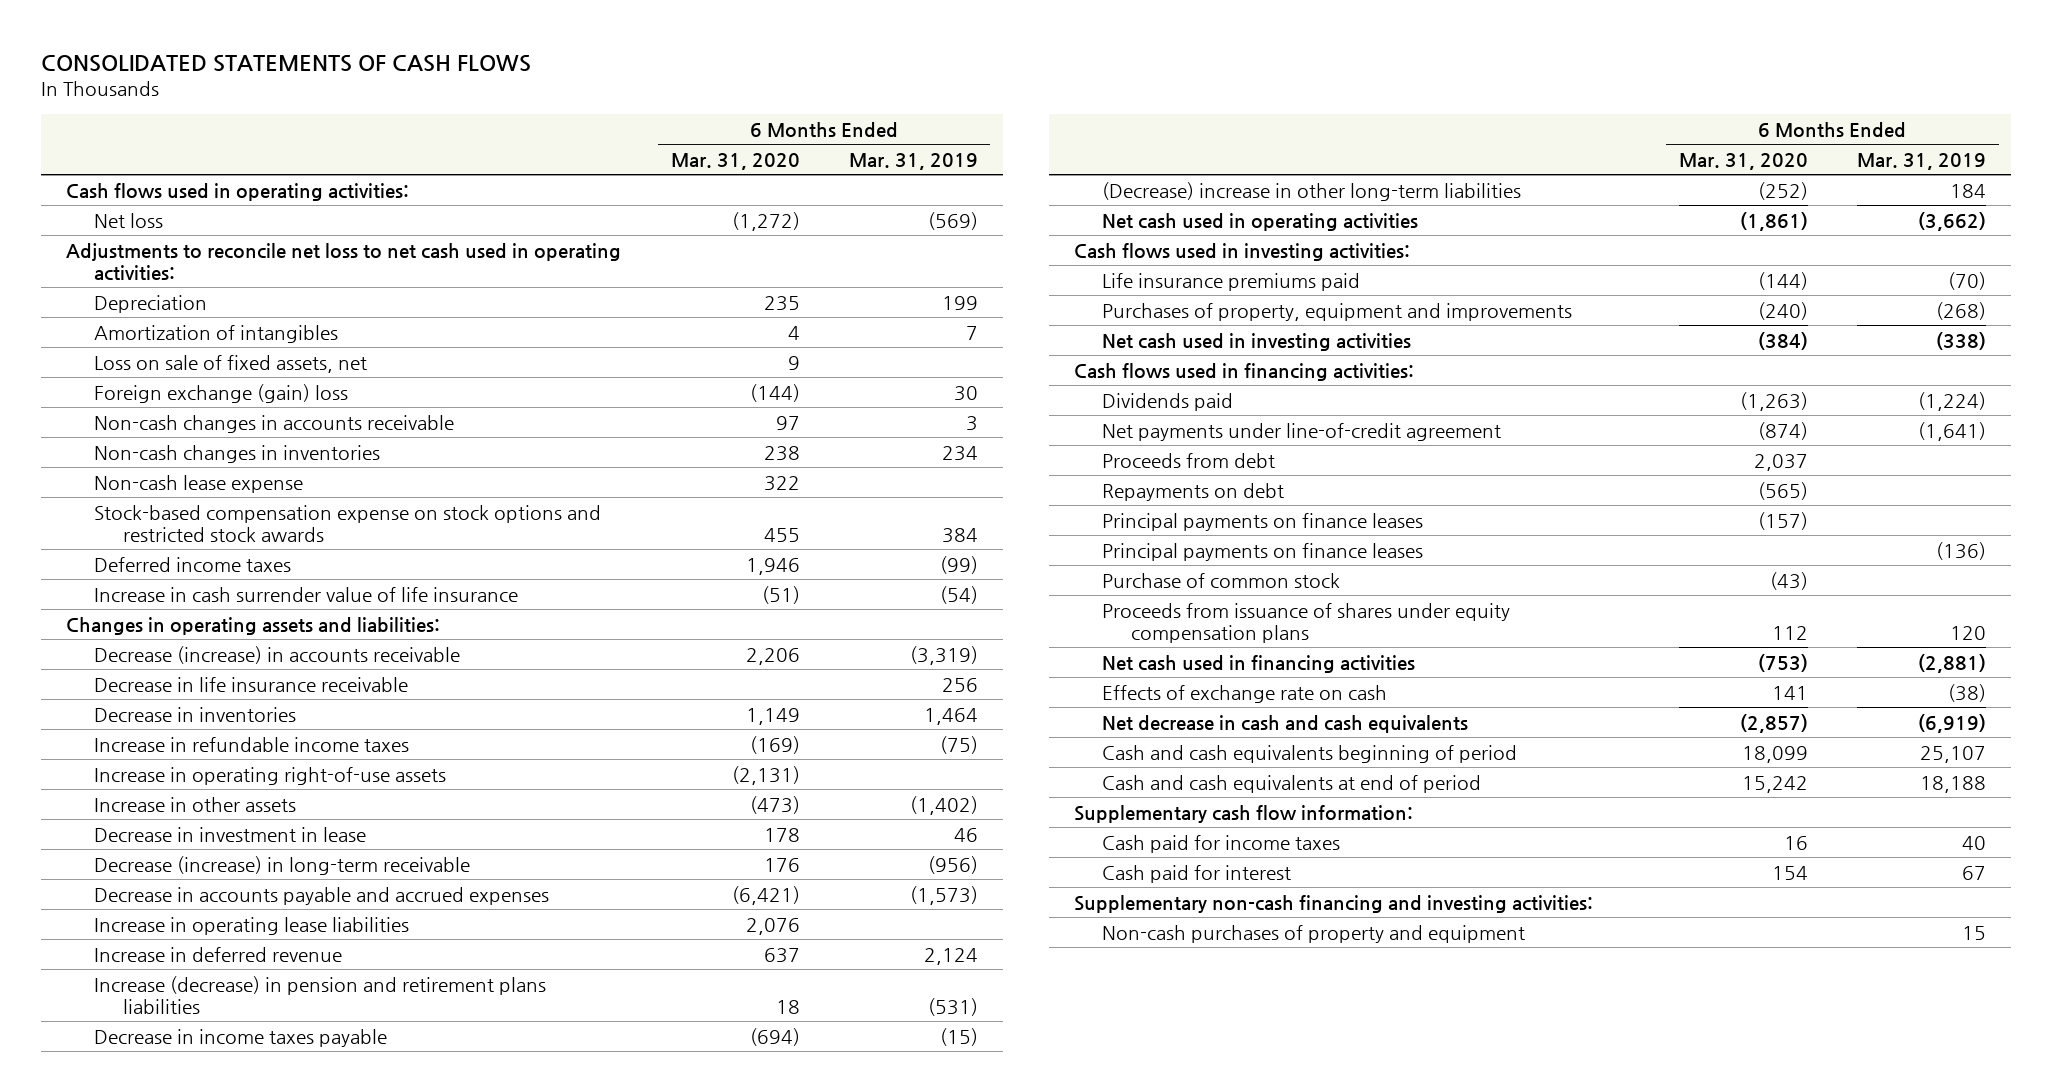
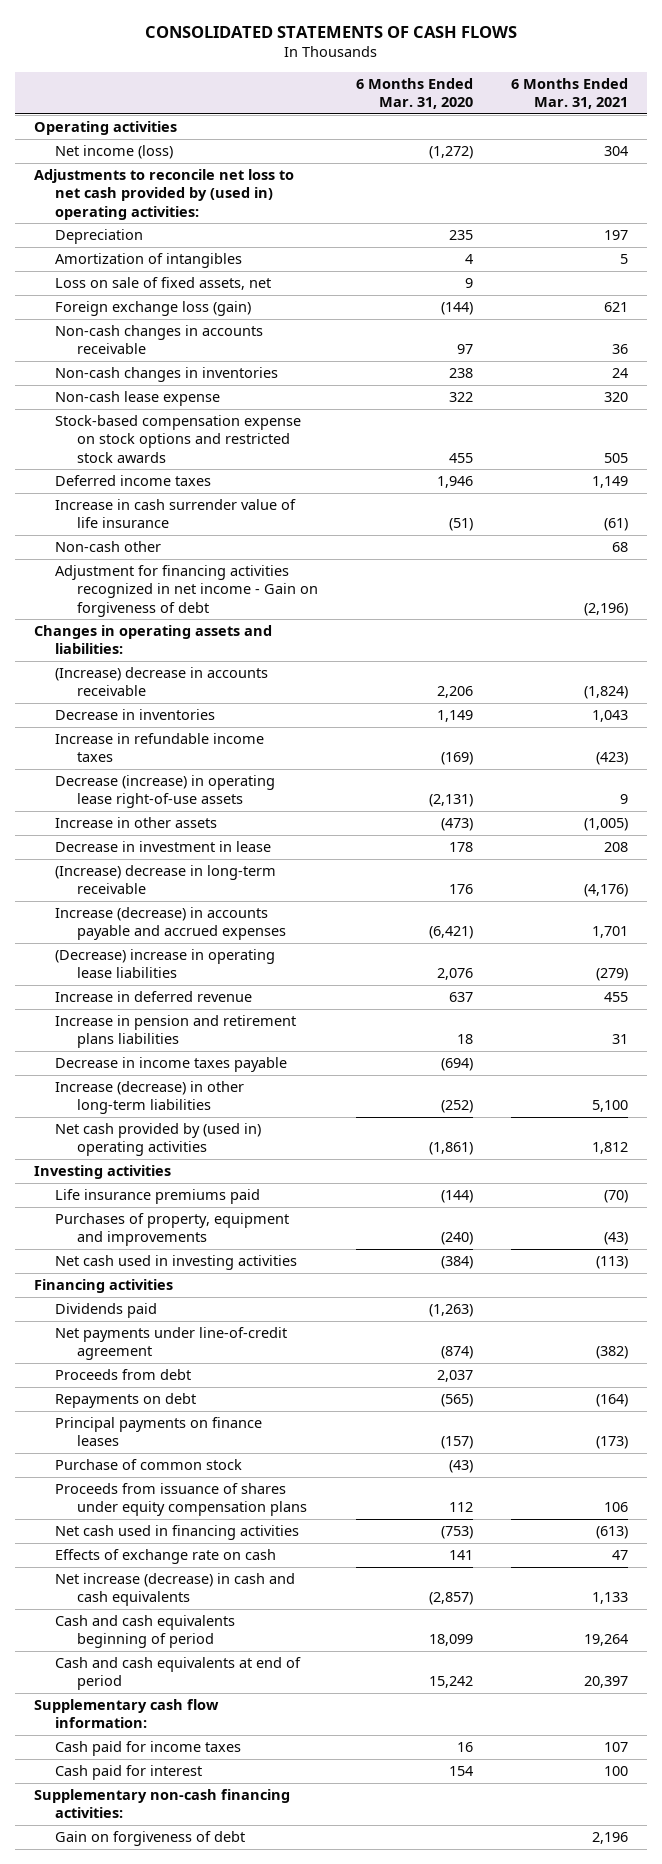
- | 6 Months Ended Mar. 31, 2020 | 6 Months Ended Mar. 31, 2019
+ | 6 Months Ended Mar. 31, 2020 | 6 Months Ended Mar. 31, 2021
- Cash flows used in operating activities:
- Net loss | (1,272) | (569)
- Adjustments to reconcile net loss to net cash used in operating activities:
+ Operating activities
+ Net income (loss) | (1,272) | 304
+ Adjustments to reconcile net loss to net cash provided by (used in) operating activities:
- Foreign exchange (gain) loss | (144) | 30
+ Foreign exchange loss (gain) | (144) | 621
+ Non-cash other | | 68
+ Adjustment for financing activities recognized in net income - Gain on forgiveness of debt | | (2,196)
- Decrease (increase) in accounts receivable | 2,206 | (3,319)
- Decrease in life insurance receivable | | 256
+ (Increase) decrease in accounts receivable | 2,206 | (1,824)
- Increase in operating right-of-use assets | (2,131) |
+ Decrease (increase) in operating lease right-of-use assets | (2,131) | 9
- Decrease (increase) in long-term receivable | 176 | (956)
- Decrease in accounts payable and accrued expenses | (6,421) | (1,573)
- Increase in operating lease liabilities | 2,076 |
+ (Increase) decrease in long-term receivable | 176 | (4,176)
+ Increase (decrease) in accounts payable and accrued expenses | (6,421) | 1,701
+ (Decrease) increase in operating lease liabilities | 2,076 | (279)
- Increase (decrease) in pension and retirement plans liabilities | 18 | (531)
+ Increase in pension and retirement plans liabilities | 18 | 31
- (Decrease) increase in other long-term liabilities | (252) | 184
- Net cash used in operating activities | (1,861) | (3,662)
- Cash flows used in investing activities:
+ Increase (decrease) in other long-term liabilities | (252) | 5,100
+ Net cash provided by (used in) operating activities | (1,861) | 1,812
+ Investing activities
- Cash flows used in financing activities:
+ Financing activities
- Principal payments on finance leases | | (136)
- Net decrease in cash and cash equivalents | (2,857) | (6,919)
+ Net increase (decrease) in cash and cash equivalents | (2,857) | 1,133
- Supplementary non-cash financing and investing activities:
- Non-cash purchases of property and equipment | | 15
+ Supplementary non-cash financing activities:
+ Gain on forgiveness of debt | | 2,196

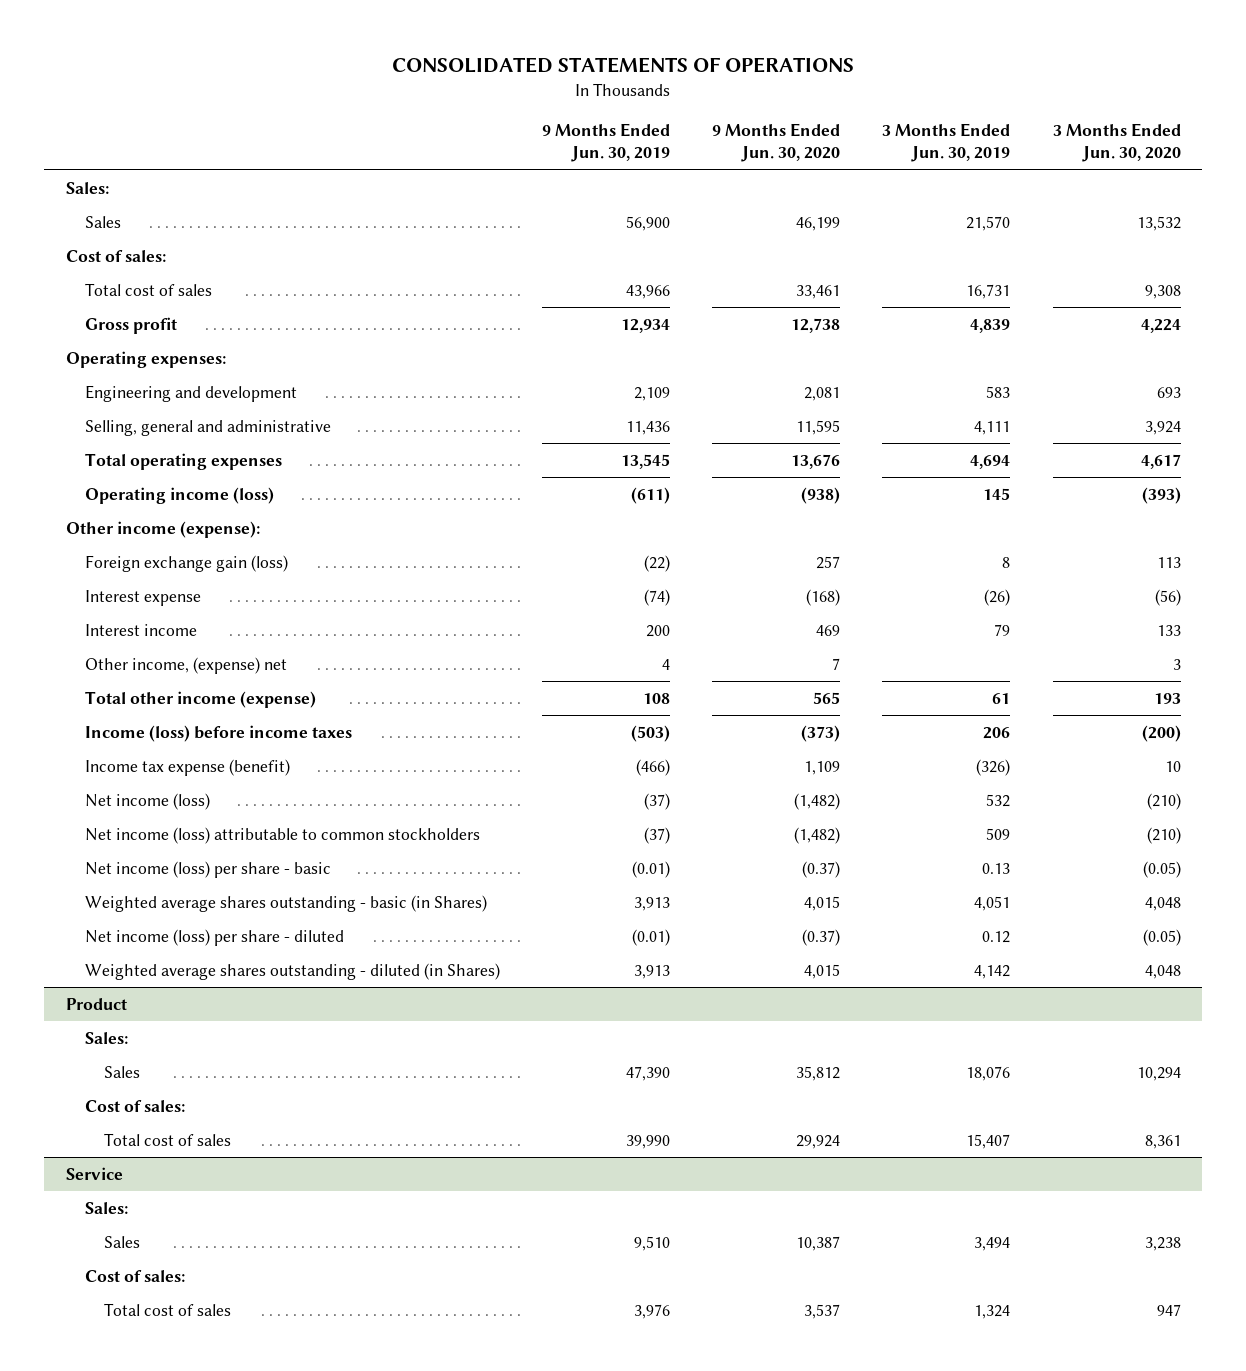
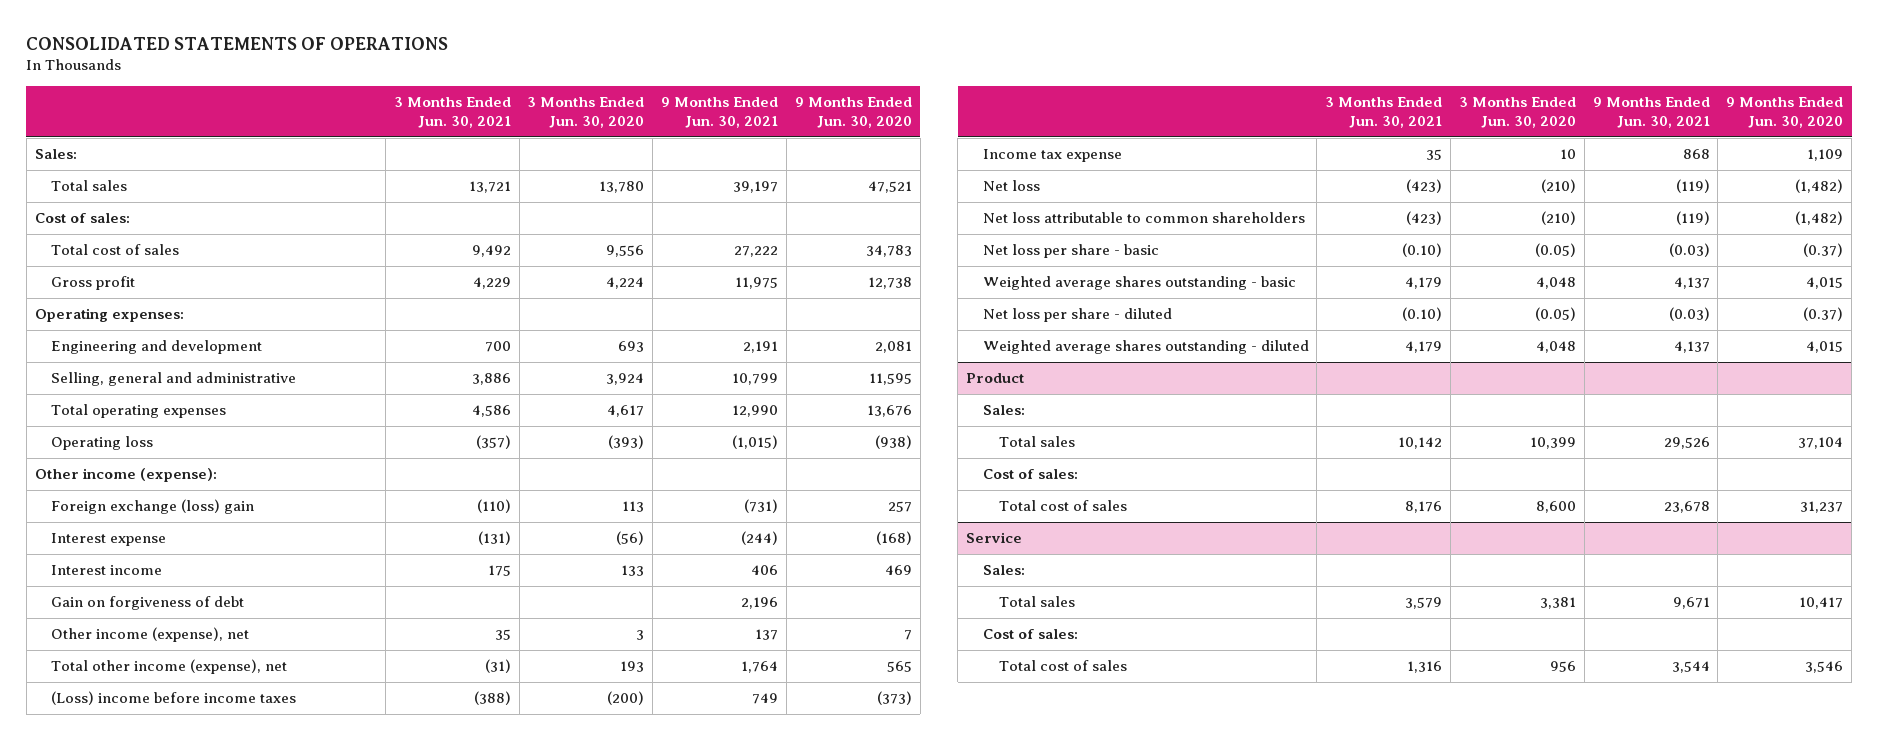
- | 9 Months Ended Jun. 30, 2019 | 9 Months Ended Jun. 30, 2020 | 3 Months Ended Jun. 30, 2019 | 3 Months Ended Jun. 30, 2020
+ | 3 Months Ended Jun. 30, 2021 | 3 Months Ended Jun. 30, 2020 | 9 Months Ended Jun. 30, 2021 | 9 Months Ended Jun. 30, 2020
- Sales | 56,900 | 46,199 | 21,570 | 13,532
+ Total sales | 13,721 | 13,780 | 39,197 | 47,521
- Total cost of sales | 43,966 | 33,461 | 16,731 | 9,308
+ Total cost of sales | 9,492 | 9,556 | 27,222 | 34,783
- Operating income (loss) | (611) | (938) | 145 | (393)
+ Operating loss | (357) | (393) | (1,015) | (938)
- Foreign exchange gain (loss) | (22) | 257 | 8 | 113
+ Foreign exchange (loss) gain | (110) | 113 | (731) | 257
- Other income, (expense) net | 4 | 7 | | 3
- Total other income (expense) | 108 | 565 | 61 | 193
- Income (loss) before income taxes | (503) | (373) | 206 | (200)
- Income tax expense (benefit) | (466) | 1,109 | (326) | 10
- Net income (loss) | (37) | (1,482) | 532 | (210)
- Net income (loss) attributable to common stockholders | (37) | (1,482) | 509 | (210)
- Net income (loss) per share - basic | (0.01) | (0.37) | 0.13 | (0.05)
- Weighted average shares outstanding - basic (in Shares) | 3,913 | 4,015 | 4,051 | 4,048
- Net income (loss) per share - diluted | (0.01) | (0.37) | 0.12 | (0.05)
- Weighted average shares outstanding - diluted (in Shares) | 3,913 | 4,015 | 4,142 | 4,048
+ Gain on forgiveness of debt | | | 2,196 |
+ Other income (expense), net | 35 | 3 | 137 | 7
+ Total other income (expense), net | (31) | 193 | 1,764 | 565
+ (Loss) income before income taxes | (388) | (200) | 749 | (373)
+ Income tax expense | 35 | 10 | 868 | 1,109
+ Net loss | (423) | (210) | (119) | (1,482)
+ Net loss attributable to common shareholders | (423) | (210) | (119) | (1,482)
+ Net loss per share - basic | (0.10) | (0.05) | (0.03) | (0.37)
+ Weighted average shares outstanding - basic | 4,179 | 4,048 | 4,137 | 4,015
+ Net loss per share - diluted | (0.10) | (0.05) | (0.03) | (0.37)
+ Weighted average shares outstanding - diluted | 4,179 | 4,048 | 4,137 | 4,015
@ Product
- Sales | 47,390 | 35,812 | 18,076 | 10,294
+ Total sales | 10,142 | 10,399 | 29,526 | 37,104
- Total cost of sales | 39,990 | 29,924 | 15,407 | 8,361
+ Total cost of sales | 8,176 | 8,600 | 23,678 | 31,237
@ Service
- Sales | 9,510 | 10,387 | 3,494 | 3,238
+ Total sales | 3,579 | 3,381 | 9,671 | 10,417
- Total cost of sales | 3,976 | 3,537 | 1,324 | 947
+ Total cost of sales | 1,316 | 956 | 3,544 | 3,546

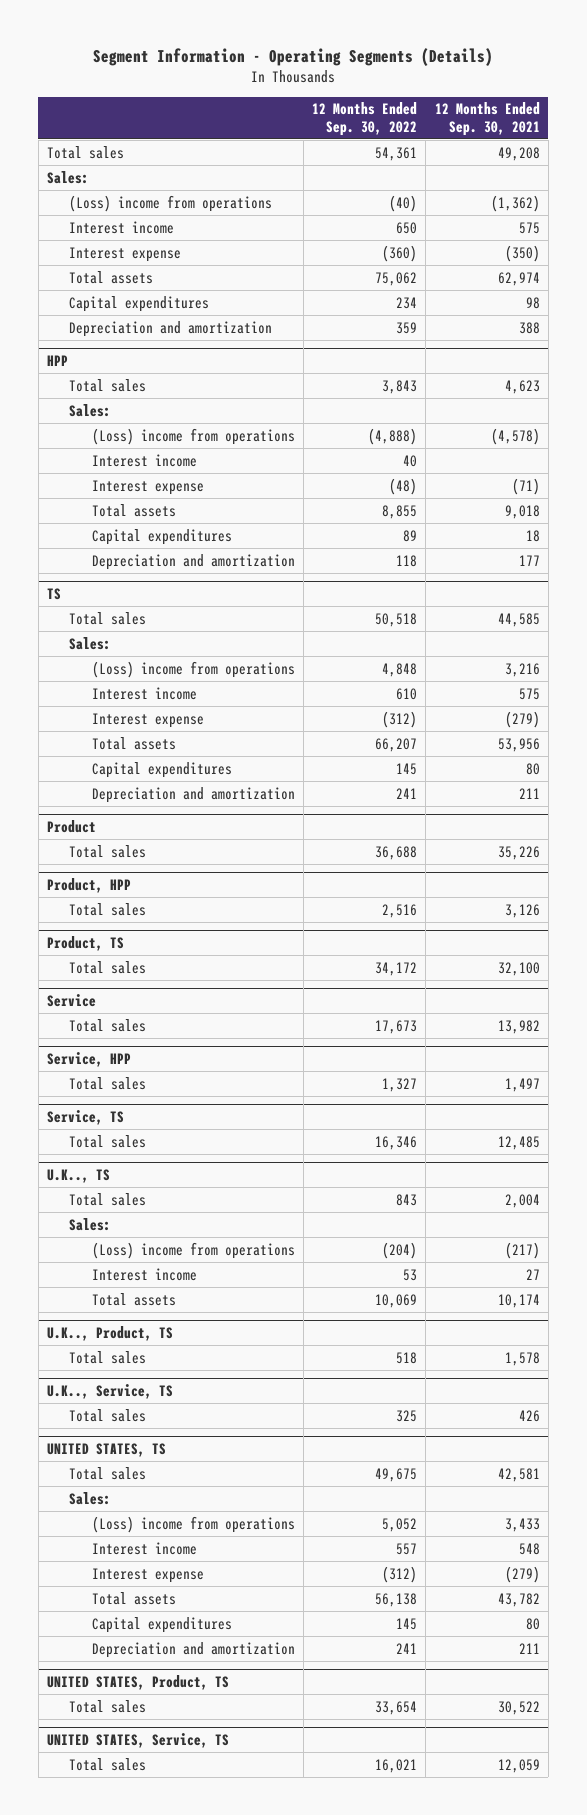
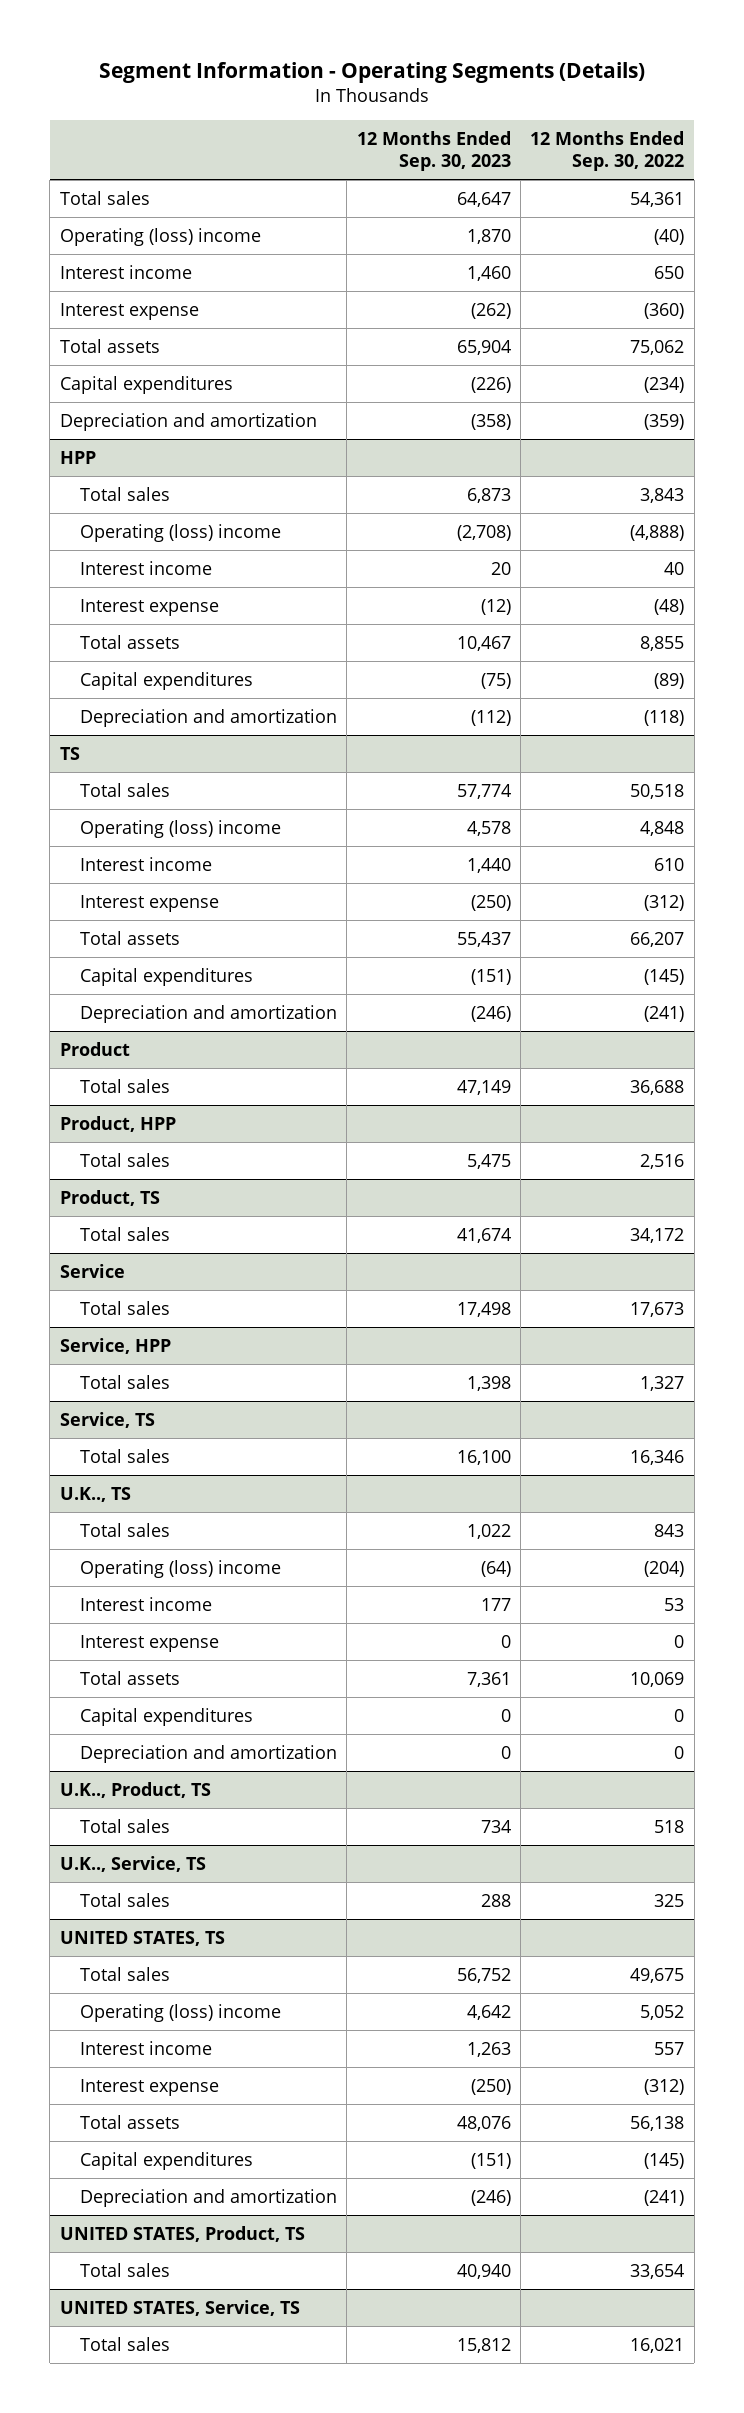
- | 12 Months Ended Sep. 30, 2022 | 12 Months Ended Sep. 30, 2021
+ | 12 Months Ended Sep. 30, 2023 | 12 Months Ended Sep. 30, 2022
- Sales:
- (Loss) income from operations | (40) | (1,362)
+ Operating (loss) income | 1,870 | (40)
- Capital expenditures | 234 | 98
- Depreciation and amortization | 359 | 388
+ Capital expenditures | (226) | (234)
+ Depreciation and amortization | (358) | (359)
@ HPP
- Sales:
- (Loss) income from operations | (4,888) | (4,578)
+ Operating (loss) income | (2,708) | (4,888)
- Capital expenditures | 89 | 18
- Depreciation and amortization | 118 | 177
+ Capital expenditures | (75) | (89)
+ Depreciation and amortization | (112) | (118)
@ TS
- Sales:
- (Loss) income from operations | 4,848 | 3,216
+ Operating (loss) income | 4,578 | 4,848
- Capital expenditures | 145 | 80
- Depreciation and amortization | 241 | 211
+ Capital expenditures | (151) | (145)
+ Depreciation and amortization | (246) | (241)
@ U.K.., TS
- Sales:
- (Loss) income from operations | (204) | (217)
+ Operating (loss) income | (64) | (204)
+ Interest expense | 0 | 0
+ Capital expenditures | 0 | 0
+ Depreciation and amortization | 0 | 0
@ UNITED STATES, TS
- Sales:
- (Loss) income from operations | 5,052 | 3,433
+ Operating (loss) income | 4,642 | 5,052
- Capital expenditures | 145 | 80
- Depreciation and amortization | 241 | 211
+ Capital expenditures | (151) | (145)
+ Depreciation and amortization | (246) | (241)

